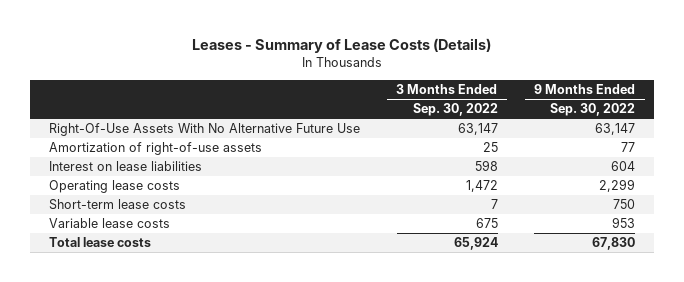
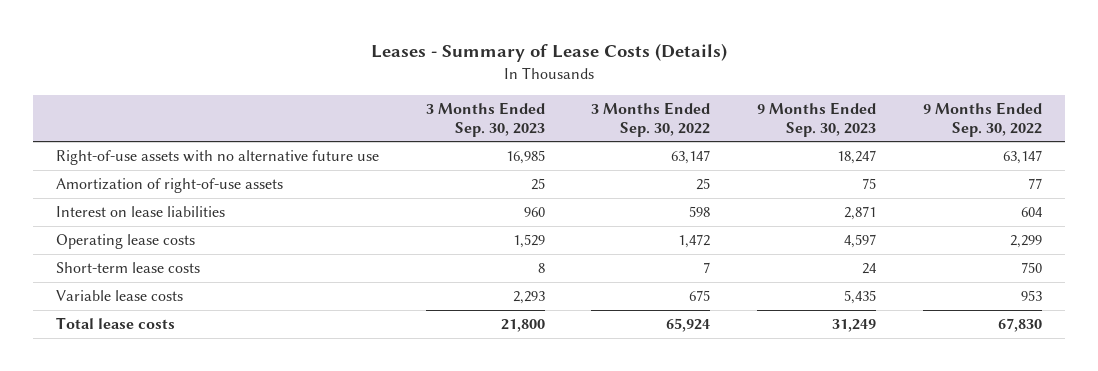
- | 3 Months Ended Sep. 30, 2022 | 9 Months Ended Sep. 30, 2022
+ | 3 Months Ended Sep. 30, 2023 | 3 Months Ended Sep. 30, 2022 | 9 Months Ended Sep. 30, 2023 | 9 Months Ended Sep. 30, 2022
- Right-Of-Use Assets With No Alternative Future Use | 63,147 | 63,147
+ Right-of-use assets with no alternative future use | 16,985 | 63,147 | 18,247 | 63,147

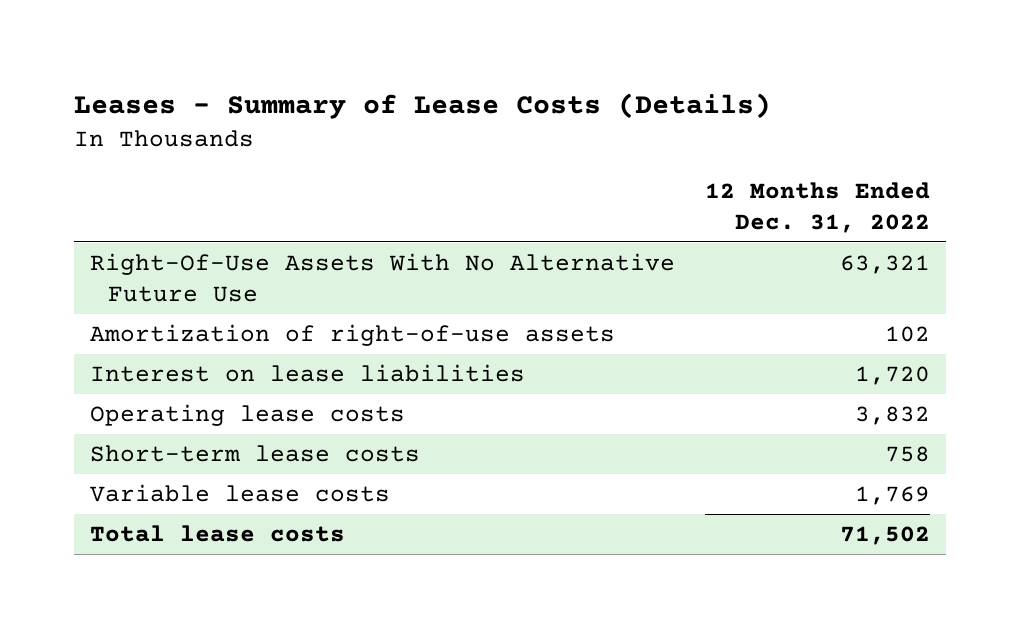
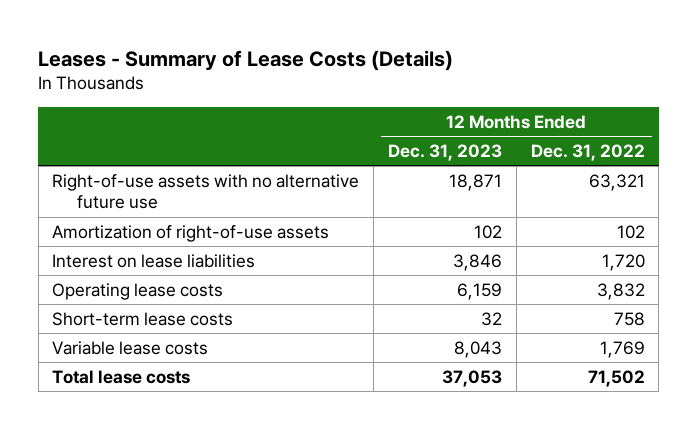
- | 12 Months Ended Dec. 31, 2022
+ | 12 Months Ended Dec. 31, 2023 | 12 Months Ended Dec. 31, 2022
- Right-Of-Use Assets With No Alternative Future Use | 63,321
+ Right-of-use assets with no alternative future use | 18,871 | 63,321

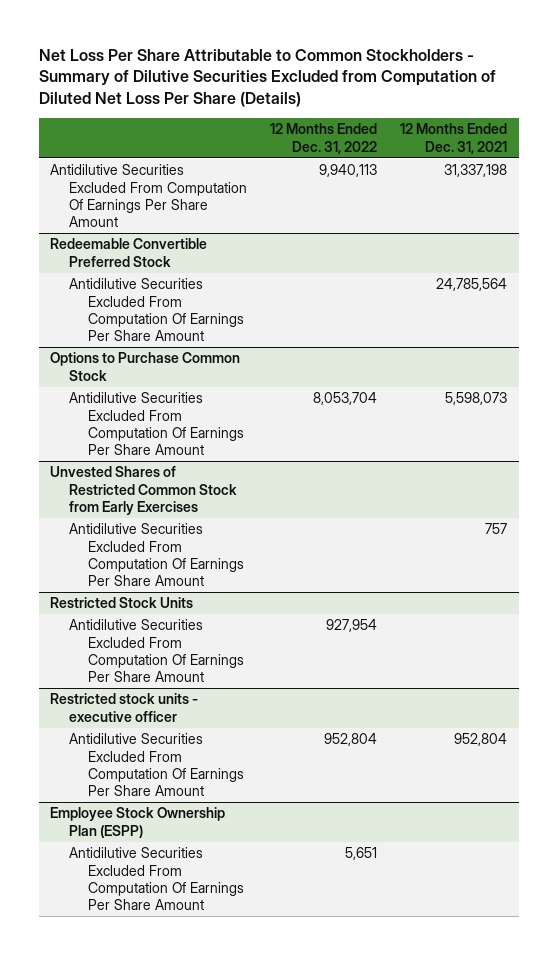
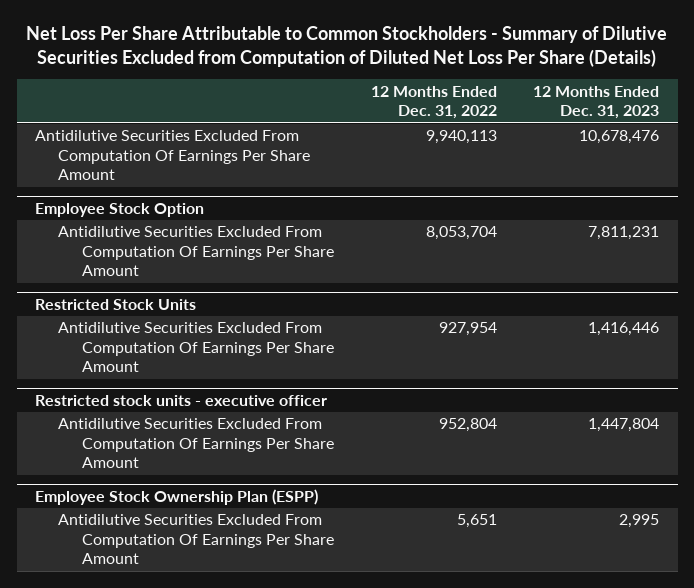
- | 12 Months Ended Dec. 31, 2022 | 12 Months Ended Dec. 31, 2021
+ | 12 Months Ended Dec. 31, 2022 | 12 Months Ended Dec. 31, 2023
- Redeemable Convertible Preferred Stock
- Antidilutive Securities Excluded From Computation Of Earnings Per Share Amount | | 24,785,564
- Options to Purchase Common Stock
+ Employee Stock Option
- Unvested Shares of Restricted Common Stock from Early Exercises
- Antidilutive Securities Excluded From Computation Of Earnings Per Share Amount | | 757

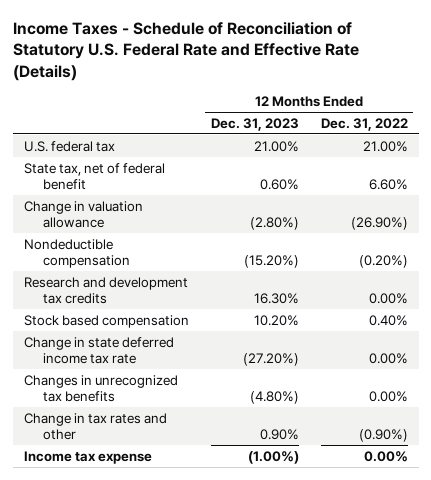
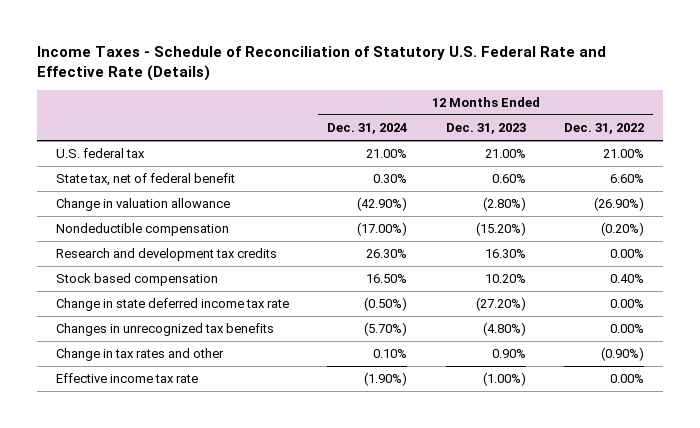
- | 12 Months Ended Dec. 31, 2023 | 12 Months Ended Dec. 31, 2022
+ | 12 Months Ended Dec. 31, 2024 | 12 Months Ended Dec. 31, 2023 | 12 Months Ended Dec. 31, 2022
- Income tax expense | (1.00%) | 0.00%
+ Effective income tax rate | (1.90%) | (1.00%) | 0.00%

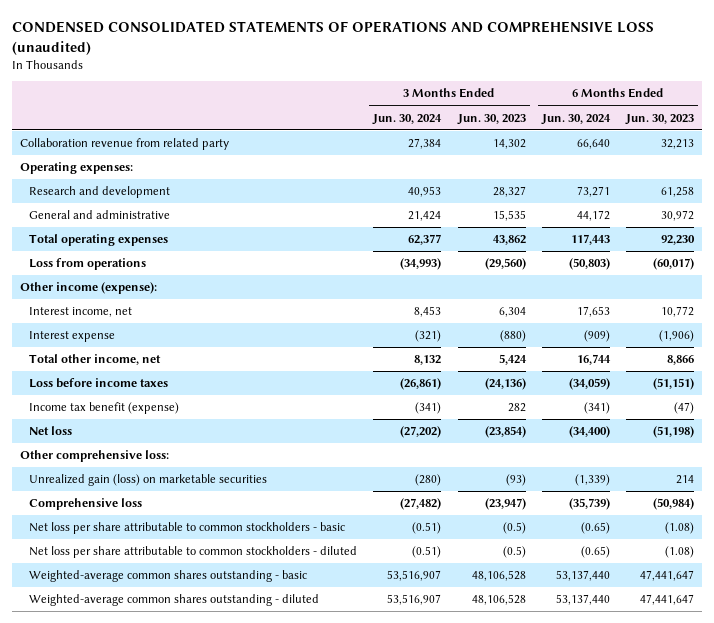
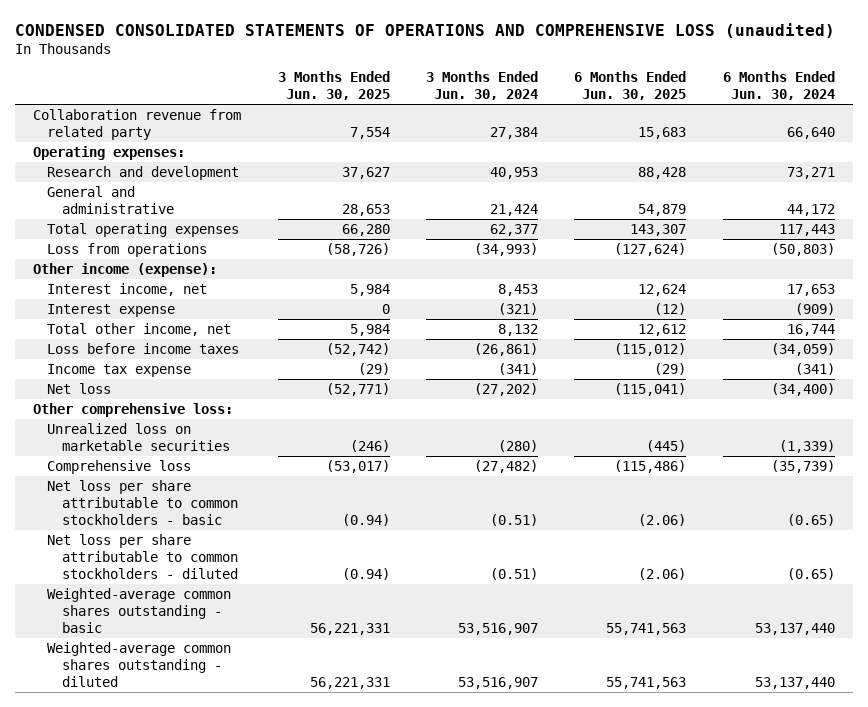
- | 3 Months Ended Jun. 30, 2024 | 3 Months Ended Jun. 30, 2023 | 6 Months Ended Jun. 30, 2024 | 6 Months Ended Jun. 30, 2023
+ | 3 Months Ended Jun. 30, 2025 | 3 Months Ended Jun. 30, 2024 | 6 Months Ended Jun. 30, 2025 | 6 Months Ended Jun. 30, 2024
- Income tax benefit (expense) | (341) | 282 | (341) | (47)
+ Income tax expense | (29) | (341) | (29) | (341)
- Unrealized gain (loss) on marketable securities | (280) | (93) | (1,339) | 214
+ Unrealized loss on marketable securities | (246) | (280) | (445) | (1,339)

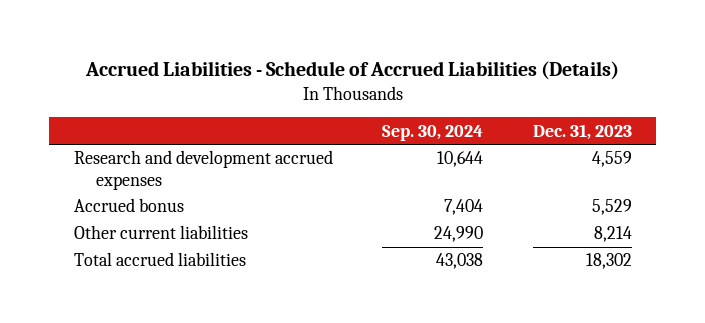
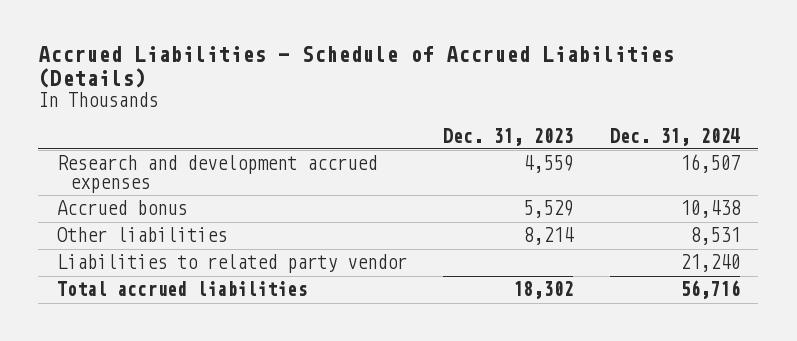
- | Sep. 30, 2024 | Dec. 31, 2023
+ | Dec. 31, 2023 | Dec. 31, 2024
- Other current liabilities | 24,990 | 8,214
+ Other liabilities | 8,214 | 8,531
+ Liabilities to related party vendor | | 21,240

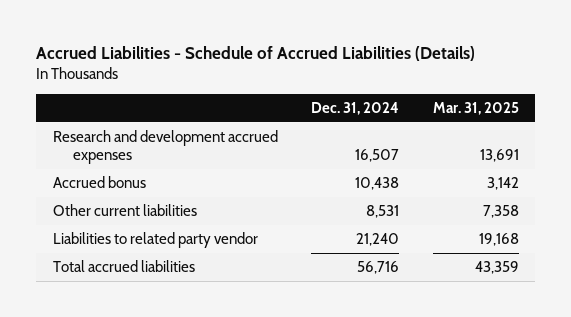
- | Dec. 31, 2023 | Dec. 31, 2024
+ | Dec. 31, 2024 | Mar. 31, 2025
- Other liabilities | 8,214 | 8,531
+ Other current liabilities | 8,531 | 7,358

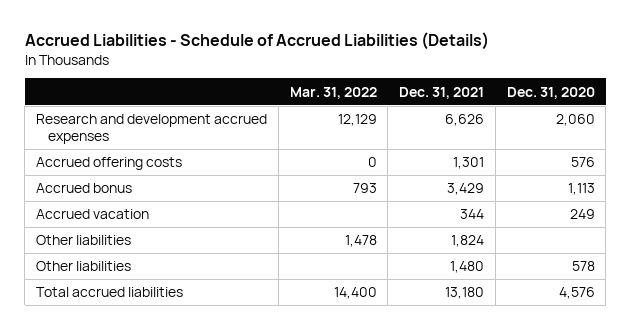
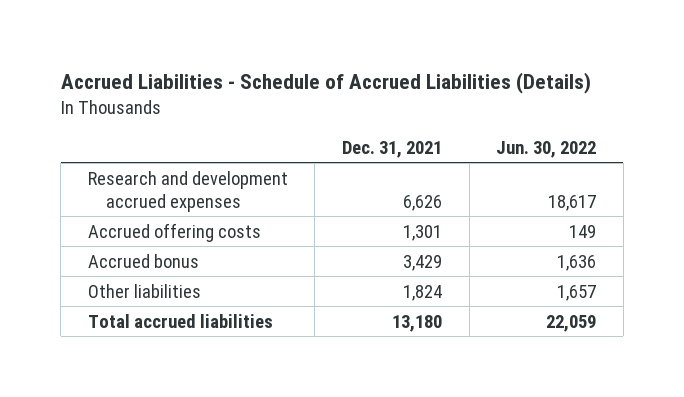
- | Mar. 31, 2022 | Dec. 31, 2021 | Dec. 31, 2020
+ | Dec. 31, 2021 | Jun. 30, 2022
- Accrued vacation | | 344 | 249
- Other liabilities | | 1,480 | 578

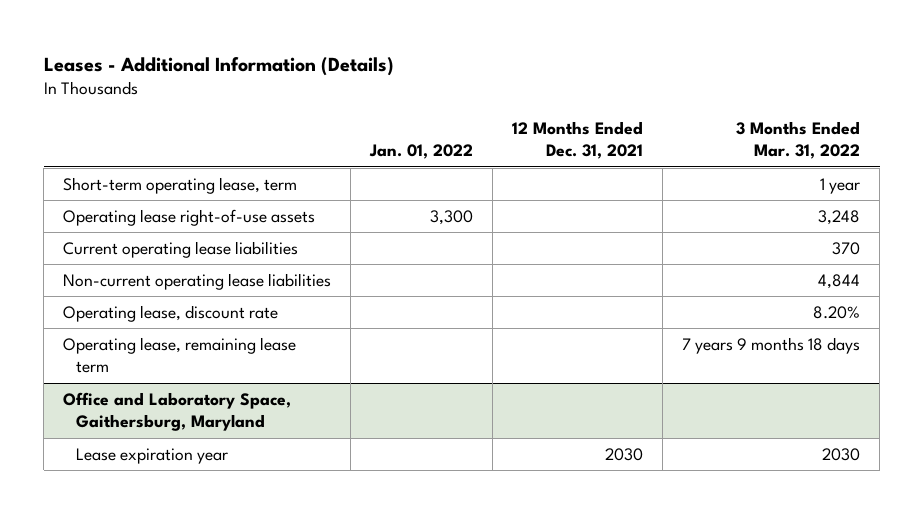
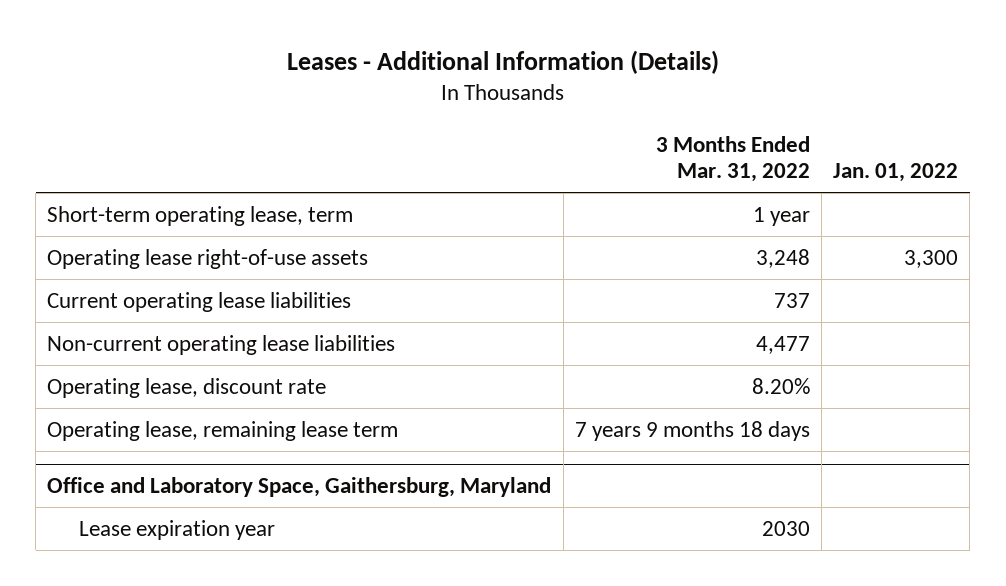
- | Jan. 01, 2022 | 12 Months Ended Dec. 31, 2021 | 3 Months Ended Mar. 31, 2022
+ | 3 Months Ended Mar. 31, 2022 | Jan. 01, 2022
- Current operating lease liabilities | | | 370
- Non-current operating lease liabilities | | | 4,844
+ Current operating lease liabilities | 737 |
+ Non-current operating lease liabilities | 4,477 |

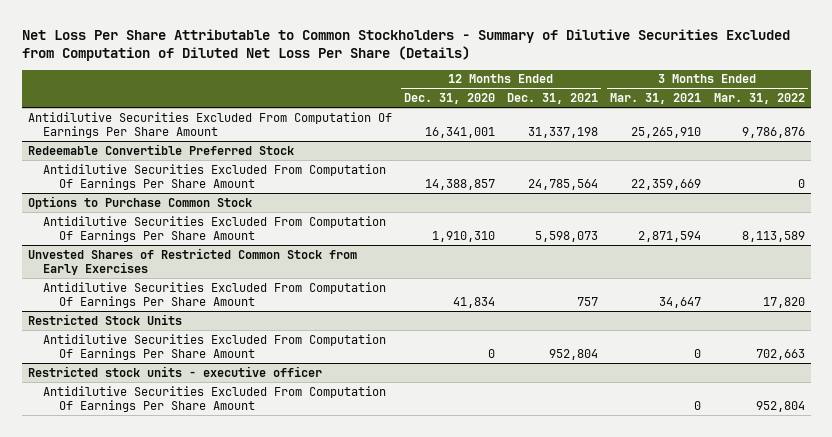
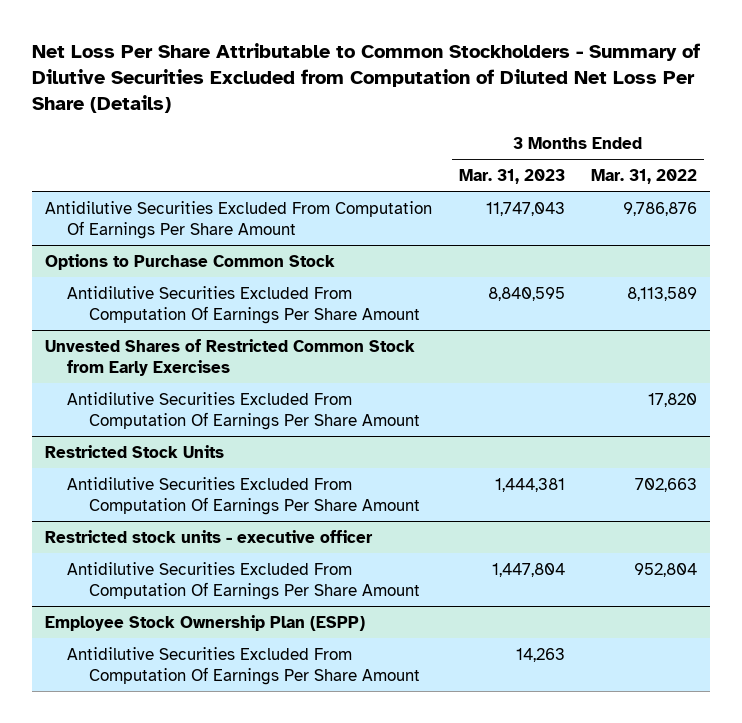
- | 12 Months Ended Dec. 31, 2020 | 12 Months Ended Dec. 31, 2021 | 3 Months Ended Mar. 31, 2021 | 3 Months Ended Mar. 31, 2022
+ | 3 Months Ended Mar. 31, 2023 | 3 Months Ended Mar. 31, 2022
- Redeemable Convertible Preferred Stock
- Antidilutive Securities Excluded From Computation Of Earnings Per Share Amount | 14,388,857 | 24,785,564 | 22,359,669 | 0
+ Employee Stock Ownership Plan (ESPP)
+ Antidilutive Securities Excluded From Computation Of Earnings Per Share Amount | 14,263 |

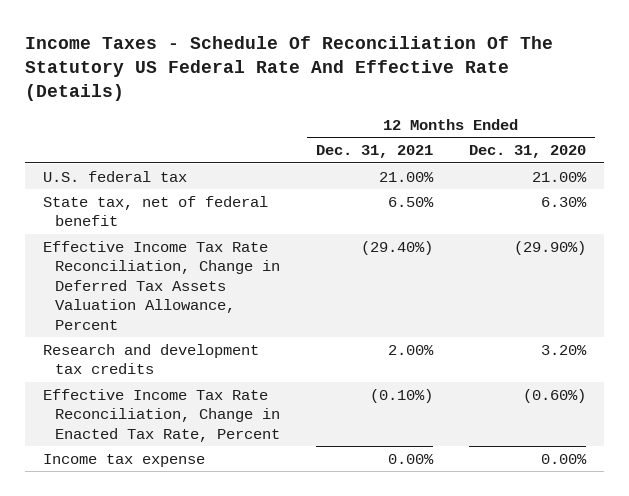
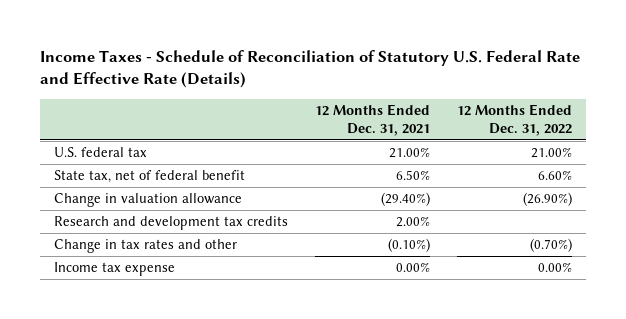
- Income Taxes - Schedule Of Reconciliation Of The Statutory US Federal Rate And Effective Rate (Details)
+ Income Taxes - Schedule of Reconciliation of Statutory U.S. Federal Rate and Effective Rate (Details)
- | 12 Months Ended Dec. 31, 2021 | 12 Months Ended Dec. 31, 2020
+ | 12 Months Ended Dec. 31, 2021 | 12 Months Ended Dec. 31, 2022
- Effective Income Tax Rate Reconciliation, Change in Deferred Tax Assets Valuation Allowance, Percent | (29.40%) | (29.90%)
+ Change in valuation allowance | (29.40%) | (26.90%)
- Effective Income Tax Rate Reconciliation, Change in Enacted Tax Rate, Percent | (0.10%) | (0.60%)
+ Change in tax rates and other | (0.10%) | (0.70%)

